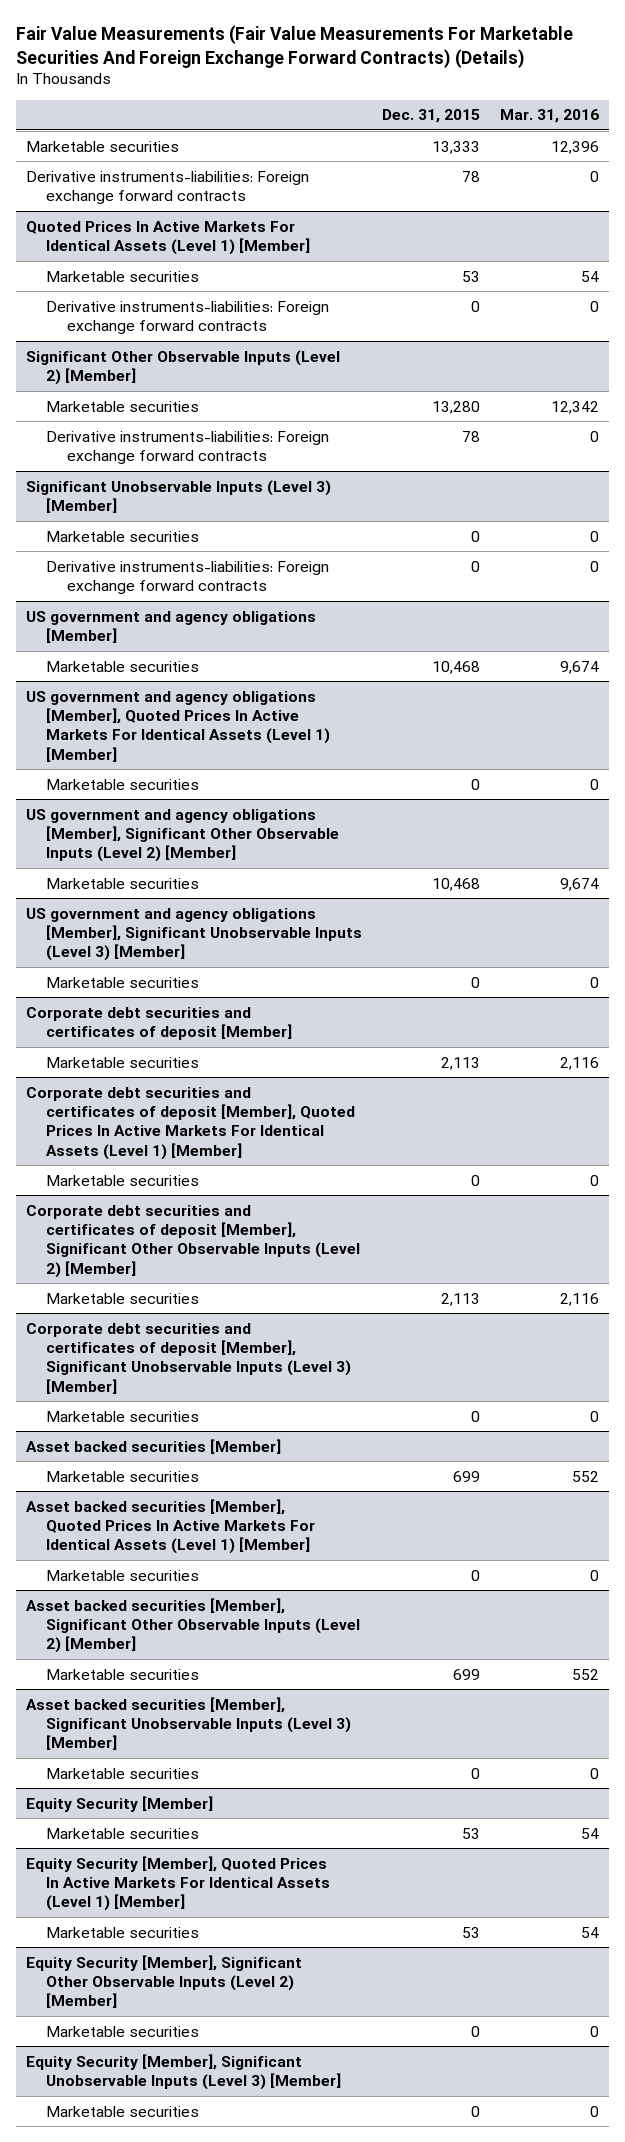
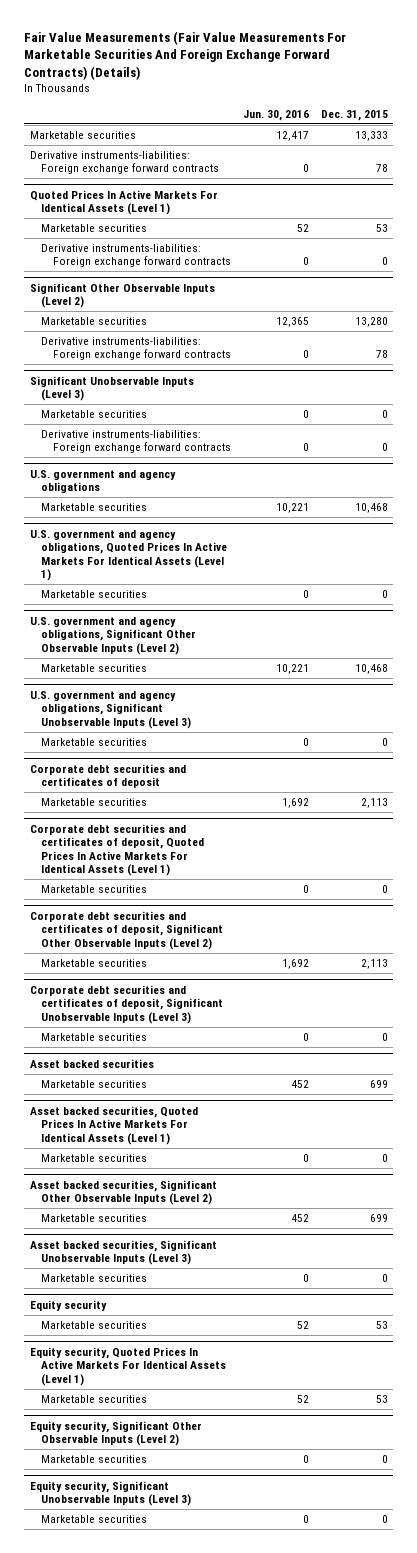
- | Dec. 31, 2015 | Mar. 31, 2016
+ | Jun. 30, 2016 | Dec. 31, 2015
- Quoted Prices In Active Markets For Identical Assets (Level 1) [Member]
+ Quoted Prices In Active Markets For Identical Assets (Level 1)
- Significant Other Observable Inputs (Level 2) [Member]
+ Significant Other Observable Inputs (Level 2)
- Significant Unobservable Inputs (Level 3) [Member]
+ Significant Unobservable Inputs (Level 3)
- US government and agency obligations [Member]
+ U.S. government and agency obligations
- US government and agency obligations [Member], Quoted Prices In Active Markets For Identical Assets (Level 1) [Member]
+ U.S. government and agency obligations, Quoted Prices In Active Markets For Identical Assets (Level 1)
- US government and agency obligations [Member], Significant Other Observable Inputs (Level 2) [Member]
+ U.S. government and agency obligations, Significant Other Observable Inputs (Level 2)
- US government and agency obligations [Member], Significant Unobservable Inputs (Level 3) [Member]
+ U.S. government and agency obligations, Significant Unobservable Inputs (Level 3)
- Corporate debt securities and certificates of deposit [Member]
+ Corporate debt securities and certificates of deposit
- Corporate debt securities and certificates of deposit [Member], Quoted Prices In Active Markets For Identical Assets (Level 1) [Member]
+ Corporate debt securities and certificates of deposit, Quoted Prices In Active Markets For Identical Assets (Level 1)
- Corporate debt securities and certificates of deposit [Member], Significant Other Observable Inputs (Level 2) [Member]
+ Corporate debt securities and certificates of deposit, Significant Other Observable Inputs (Level 2)
- Corporate debt securities and certificates of deposit [Member], Significant Unobservable Inputs (Level 3) [Member]
+ Corporate debt securities and certificates of deposit, Significant Unobservable Inputs (Level 3)
- Asset backed securities [Member]
+ Asset backed securities
- Asset backed securities [Member], Quoted Prices In Active Markets For Identical Assets (Level 1) [Member]
+ Asset backed securities, Quoted Prices In Active Markets For Identical Assets (Level 1)
- Asset backed securities [Member], Significant Other Observable Inputs (Level 2) [Member]
+ Asset backed securities, Significant Other Observable Inputs (Level 2)
- Asset backed securities [Member], Significant Unobservable Inputs (Level 3) [Member]
+ Asset backed securities, Significant Unobservable Inputs (Level 3)
- Equity Security [Member]
+ Equity security
- Equity Security [Member], Quoted Prices In Active Markets For Identical Assets (Level 1) [Member]
+ Equity security, Quoted Prices In Active Markets For Identical Assets (Level 1)
- Equity Security [Member], Significant Other Observable Inputs (Level 2) [Member]
+ Equity security, Significant Other Observable Inputs (Level 2)
- Equity Security [Member], Significant Unobservable Inputs (Level 3) [Member]
+ Equity security, Significant Unobservable Inputs (Level 3)

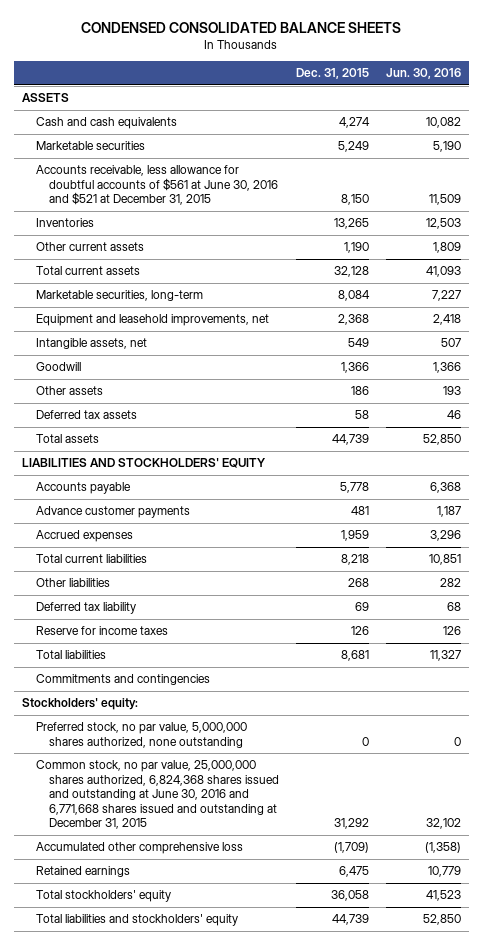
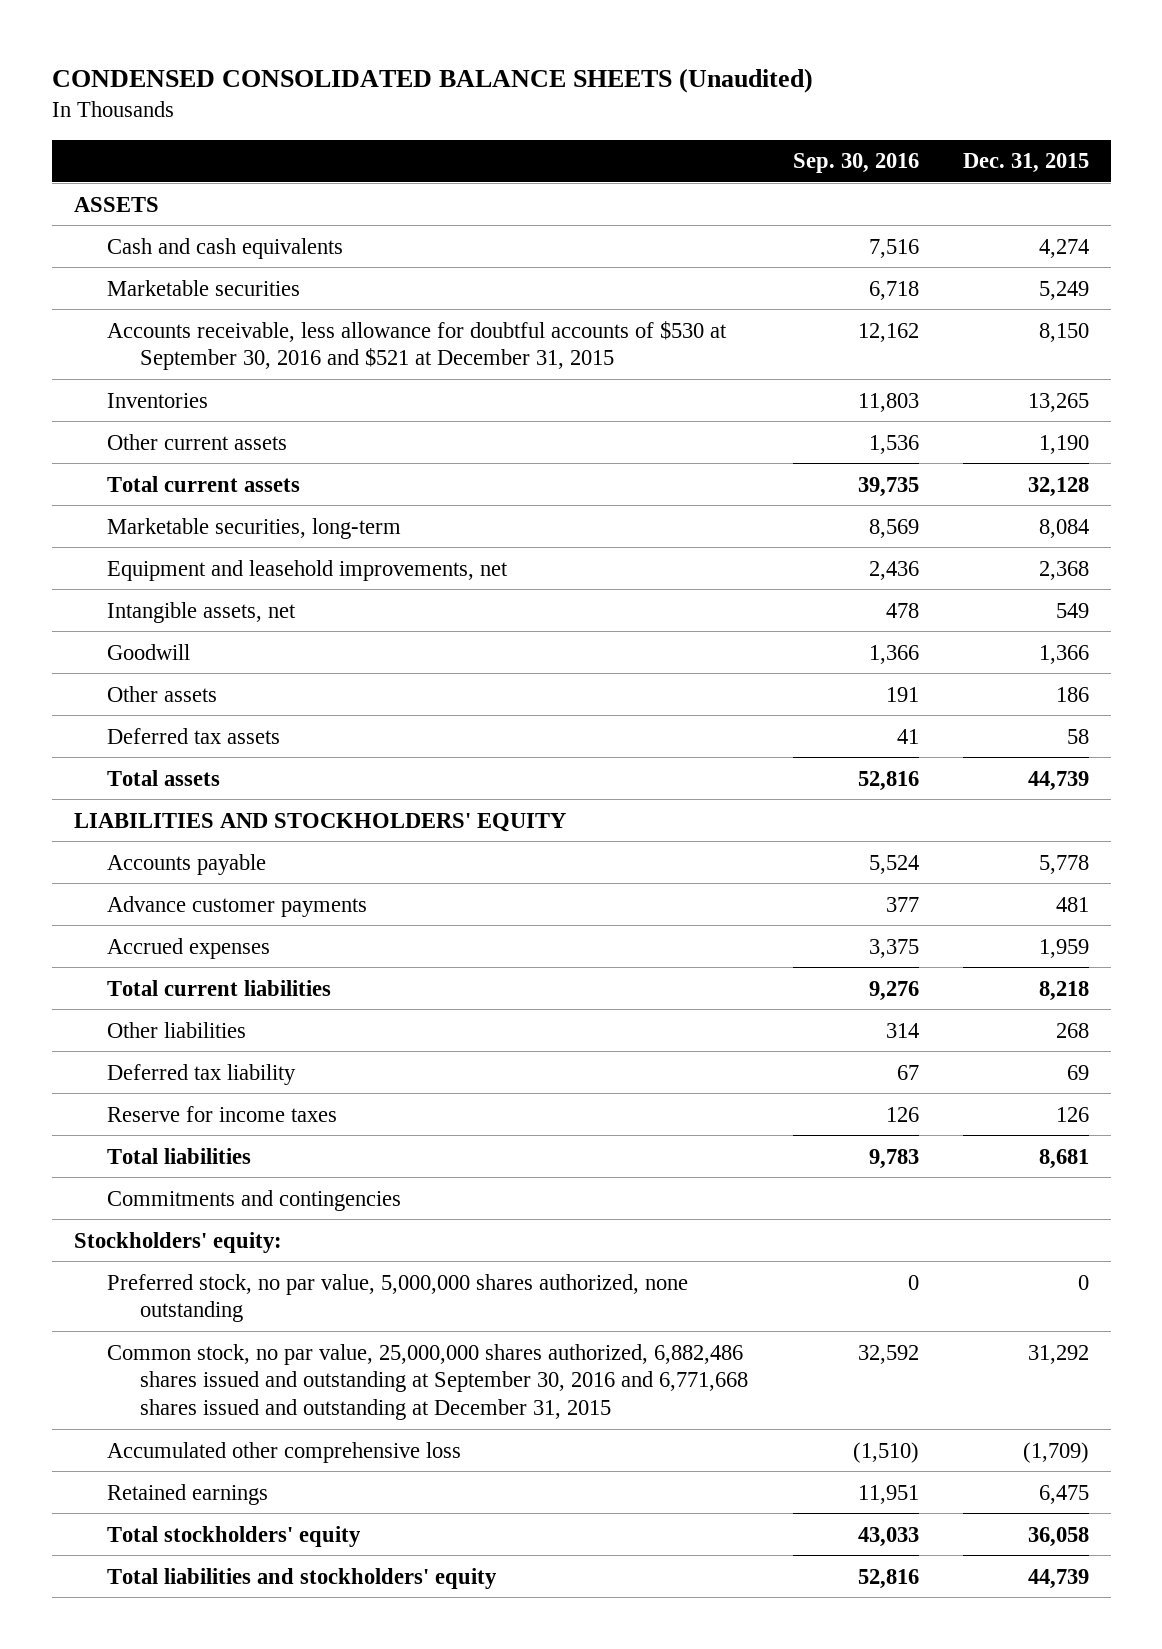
- CONDENSED CONSOLIDATED BALANCE SHEETS
+ CONDENSED CONSOLIDATED BALANCE SHEETS (Unaudited)
- | Dec. 31, 2015 | Jun. 30, 2016
+ | Sep. 30, 2016 | Dec. 31, 2015
- Accounts receivable, less allowance for doubtful accounts of $561 at June 30, 2016 and $521 at December 31, 2015 | 8,150 | 11,509
+ Accounts receivable, less allowance for doubtful accounts of $530 at September 30, 2016 and $521 at December 31, 2015 | 12,162 | 8,150
- Common stock, no par value, 25,000,000 shares authorized, 6,824,368 shares issued and outstanding at June 30, 2016 and 6,771,668 shares issued and outstanding at December 31, 2015 | 31,292 | 32,102
+ Common stock, no par value, 25,000,000 shares authorized, 6,882,486 shares issued and outstanding at September 30, 2016 and 6,771,668 shares issued and outstanding at December 31, 2015 | 32,592 | 31,292

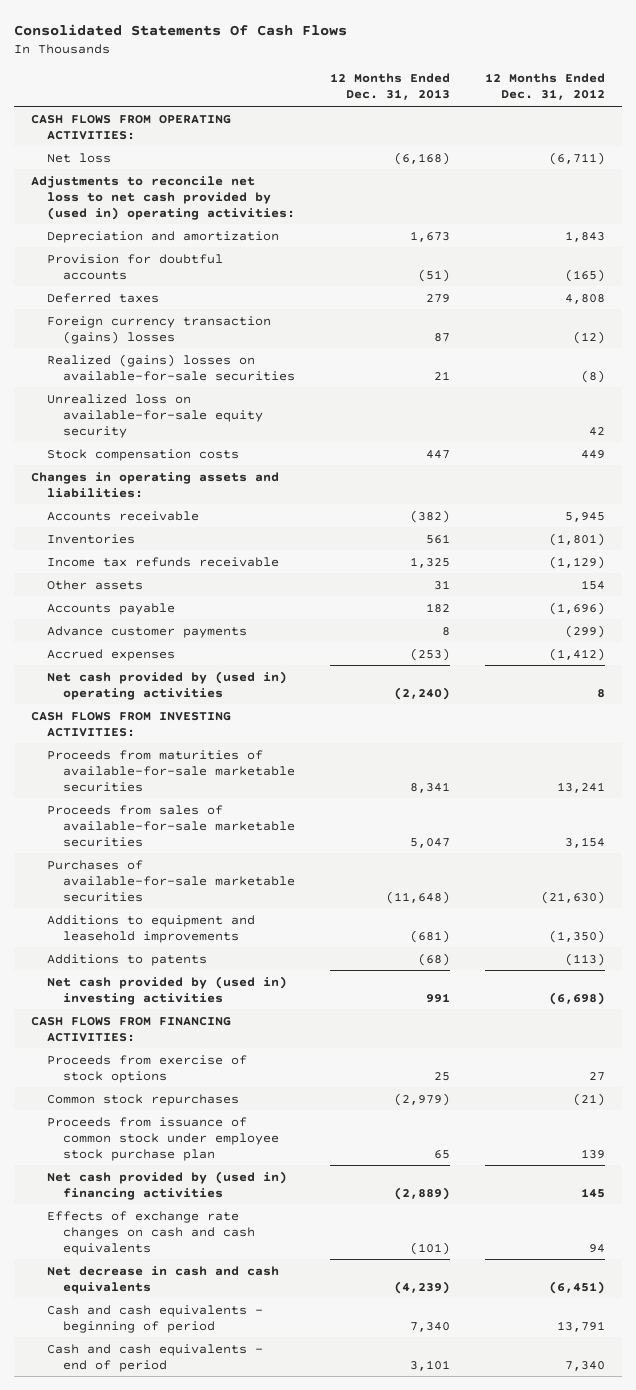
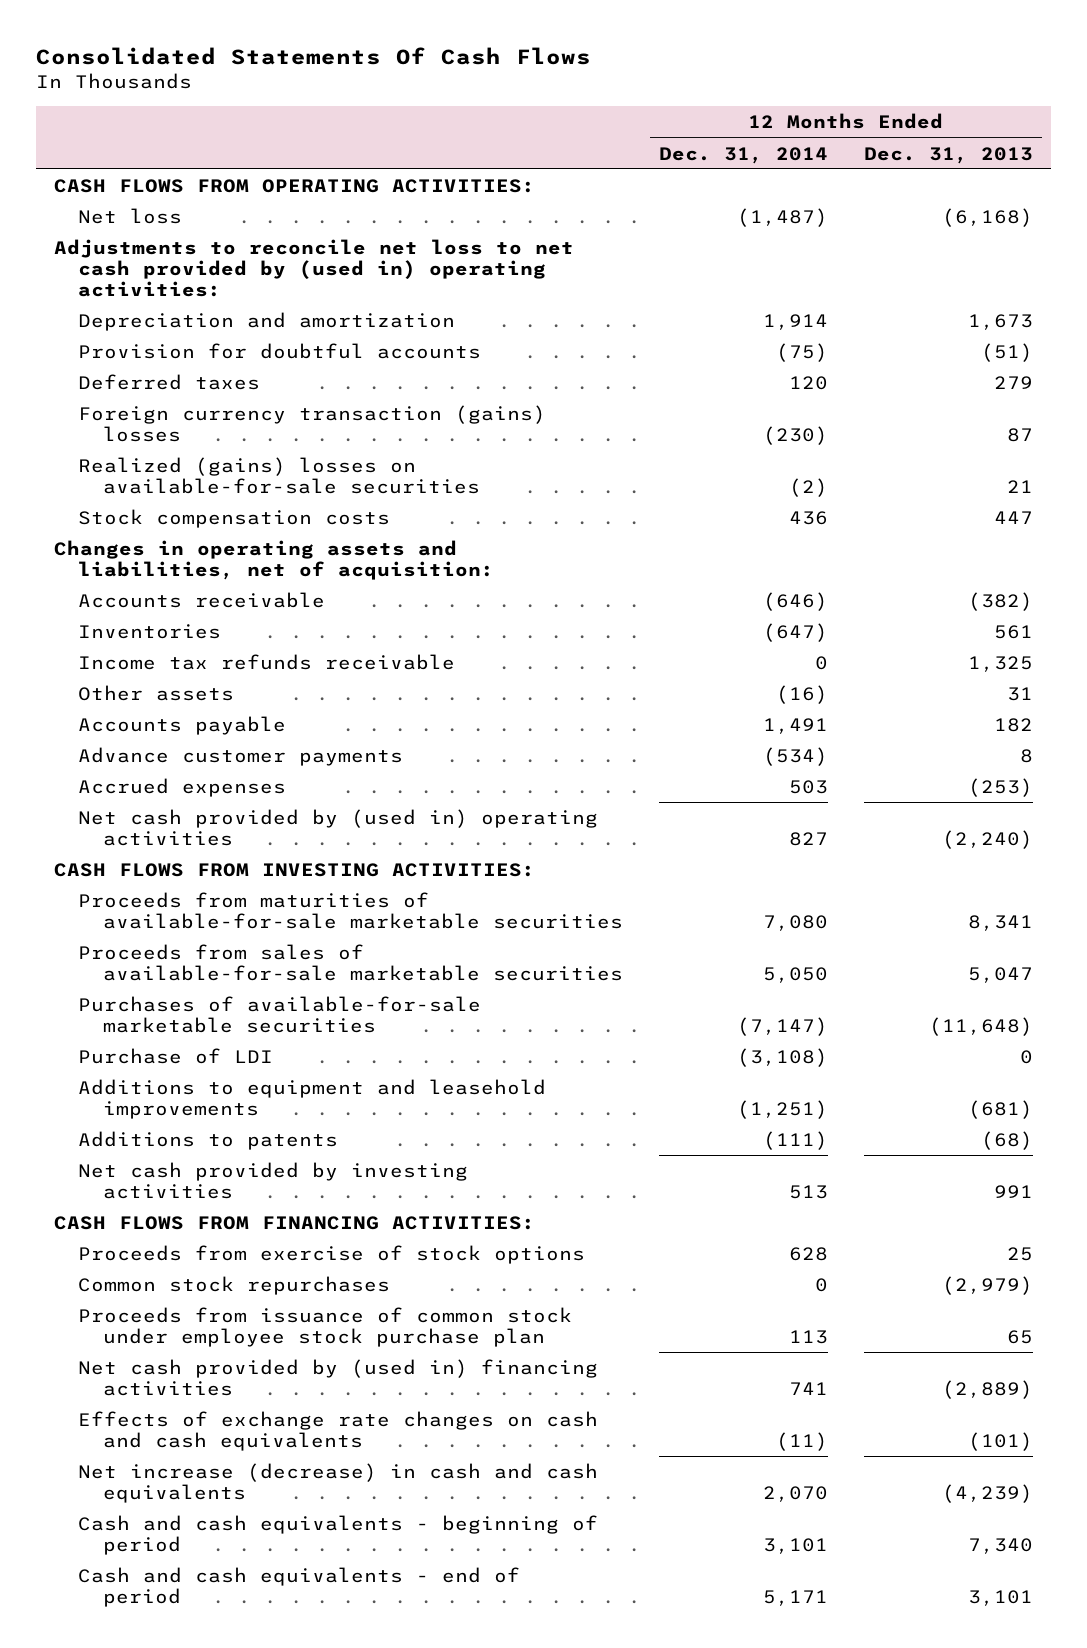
- | 12 Months Ended Dec. 31, 2013 | 12 Months Ended Dec. 31, 2012
+ | 12 Months Ended Dec. 31, 2014 | 12 Months Ended Dec. 31, 2013
- Unrealized loss on available-for-sale equity security | | 42
- Changes in operating assets and liabilities:
+ Changes in operating assets and liabilities, net of acquisition:
+ Purchase of LDI | (3,108) | 0
- Net cash provided by (used in) investing activities | 991 | (6,698)
+ Net cash provided by investing activities | 513 | 991
- Net decrease in cash and cash equivalents | (4,239) | (6,451)
+ Net increase (decrease) in cash and cash equivalents | 2,070 | (4,239)

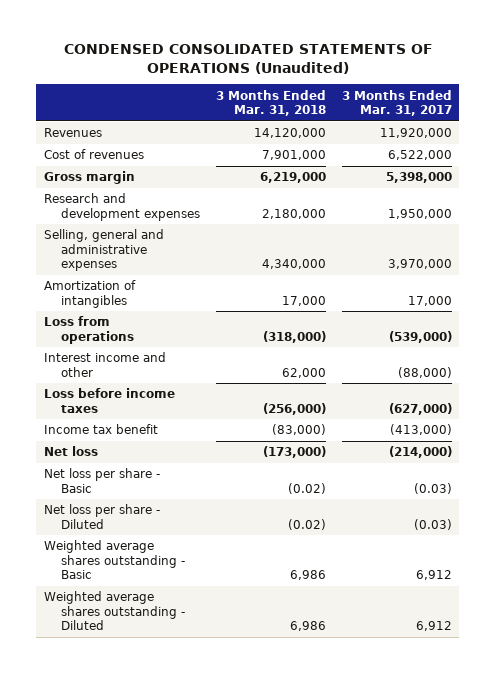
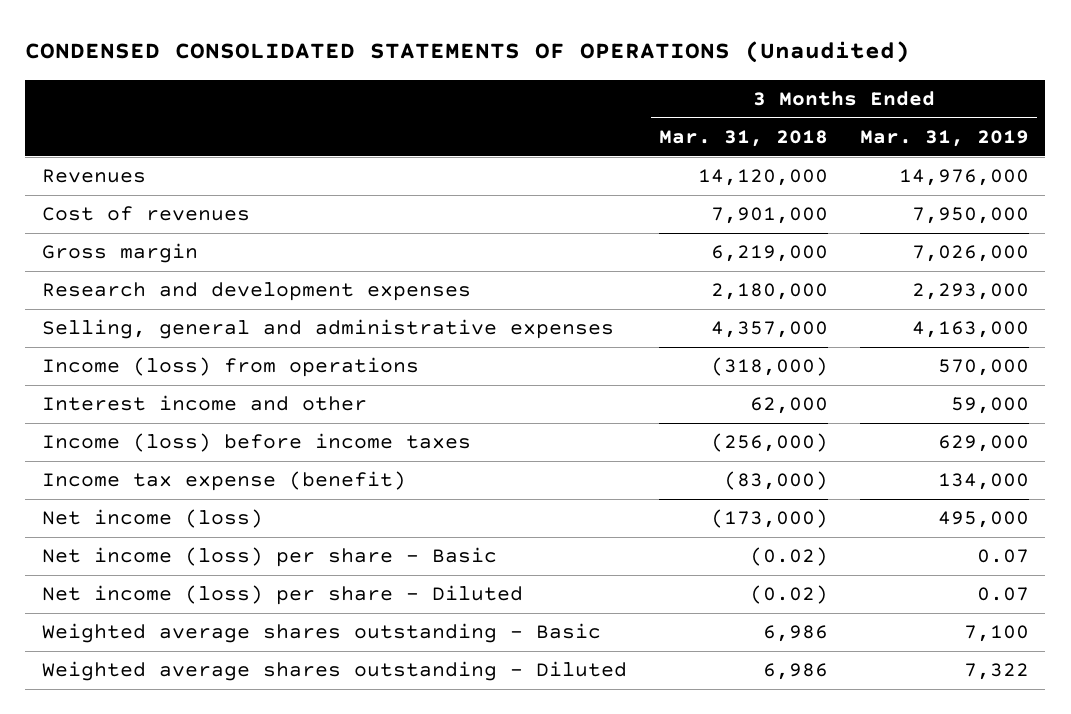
- | 3 Months Ended Mar. 31, 2018 | 3 Months Ended Mar. 31, 2017
+ | 3 Months Ended Mar. 31, 2018 | 3 Months Ended Mar. 31, 2019
- Selling, general and administrative expenses | 4,340,000 | 3,970,000
- Amortization of intangibles | 17,000 | 17,000
- Loss from operations | (318,000) | (539,000)
+ Selling, general and administrative expenses | 4,357,000 | 4,163,000
+ Income (loss) from operations | (318,000) | 570,000
- Loss before income taxes | (256,000) | (627,000)
- Income tax benefit | (83,000) | (413,000)
- Net loss | (173,000) | (214,000)
- Net loss per share - Basic | (0.02) | (0.03)
- Net loss per share - Diluted | (0.02) | (0.03)
+ Income (loss) before income taxes | (256,000) | 629,000
+ Income tax expense (benefit) | (83,000) | 134,000
+ Net income (loss) | (173,000) | 495,000
+ Net income (loss) per share - Basic | (0.02) | 0.07
+ Net income (loss) per share - Diluted | (0.02) | 0.07

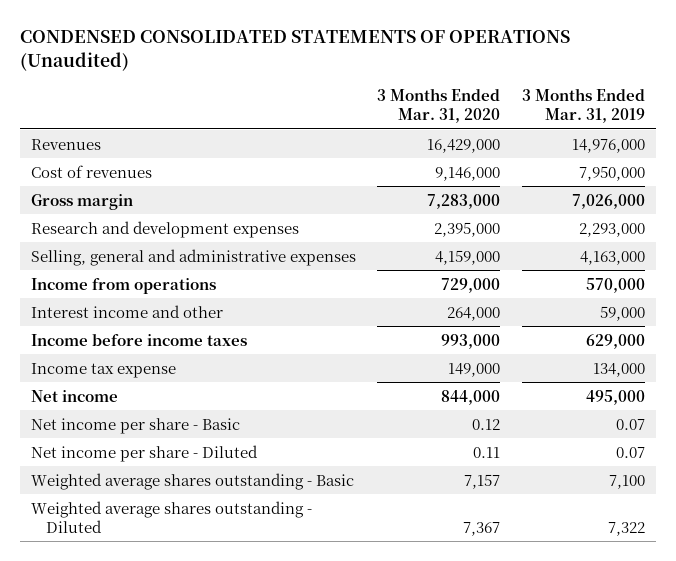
- | 3 Months Ended Mar. 31, 2018 | 3 Months Ended Mar. 31, 2019
+ | 3 Months Ended Mar. 31, 2020 | 3 Months Ended Mar. 31, 2019
- Income (loss) from operations | (318,000) | 570,000
+ Income from operations | 729,000 | 570,000
- Income (loss) before income taxes | (256,000) | 629,000
- Income tax expense (benefit) | (83,000) | 134,000
- Net income (loss) | (173,000) | 495,000
- Net income (loss) per share - Basic | (0.02) | 0.07
- Net income (loss) per share - Diluted | (0.02) | 0.07
+ Income before income taxes | 993,000 | 629,000
+ Income tax expense | 149,000 | 134,000
+ Net income | 844,000 | 495,000
+ Net income per share - Basic | 0.12 | 0.07
+ Net income per share - Diluted | 0.11 | 0.07

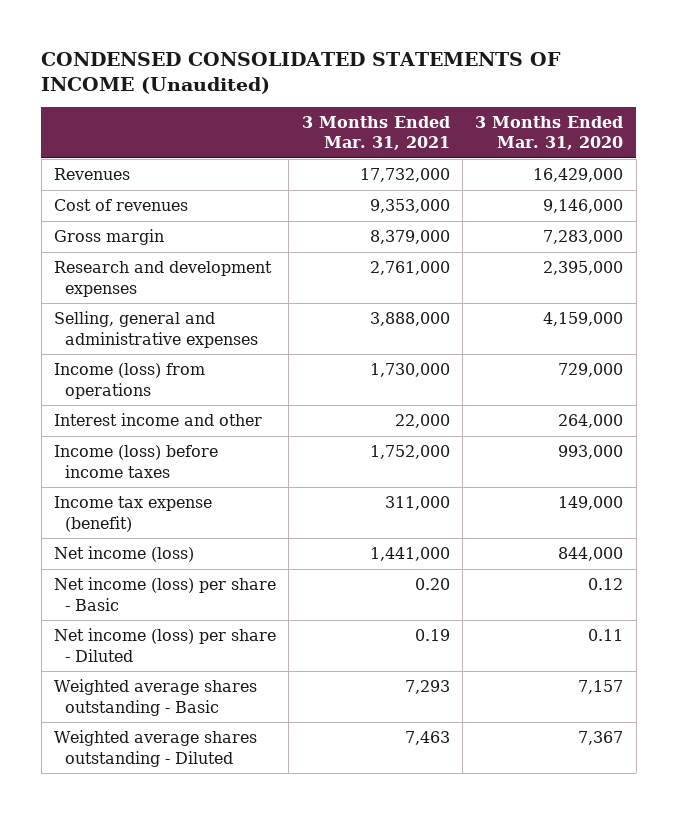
- CONDENSED CONSOLIDATED STATEMENTS OF OPERATIONS (Unaudited)
+ CONDENSED CONSOLIDATED STATEMENTS OF INCOME (Unaudited)
- | 3 Months Ended Mar. 31, 2020 | 3 Months Ended Mar. 31, 2019
+ | 3 Months Ended Mar. 31, 2021 | 3 Months Ended Mar. 31, 2020
- Income from operations | 729,000 | 570,000
+ Income (loss) from operations | 1,730,000 | 729,000
- Income before income taxes | 993,000 | 629,000
- Income tax expense | 149,000 | 134,000
- Net income | 844,000 | 495,000
- Net income per share - Basic | 0.12 | 0.07
- Net income per share - Diluted | 0.11 | 0.07
+ Income (loss) before income taxes | 1,752,000 | 993,000
+ Income tax expense (benefit) | 311,000 | 149,000
+ Net income (loss) | 1,441,000 | 844,000
+ Net income (loss) per share - Basic | 0.20 | 0.12
+ Net income (loss) per share - Diluted | 0.19 | 0.11

